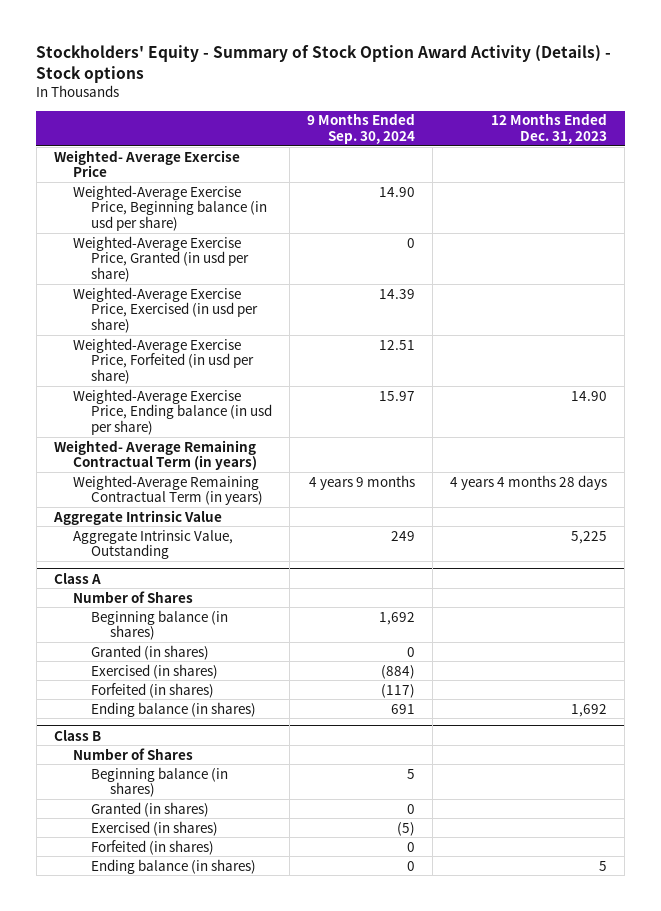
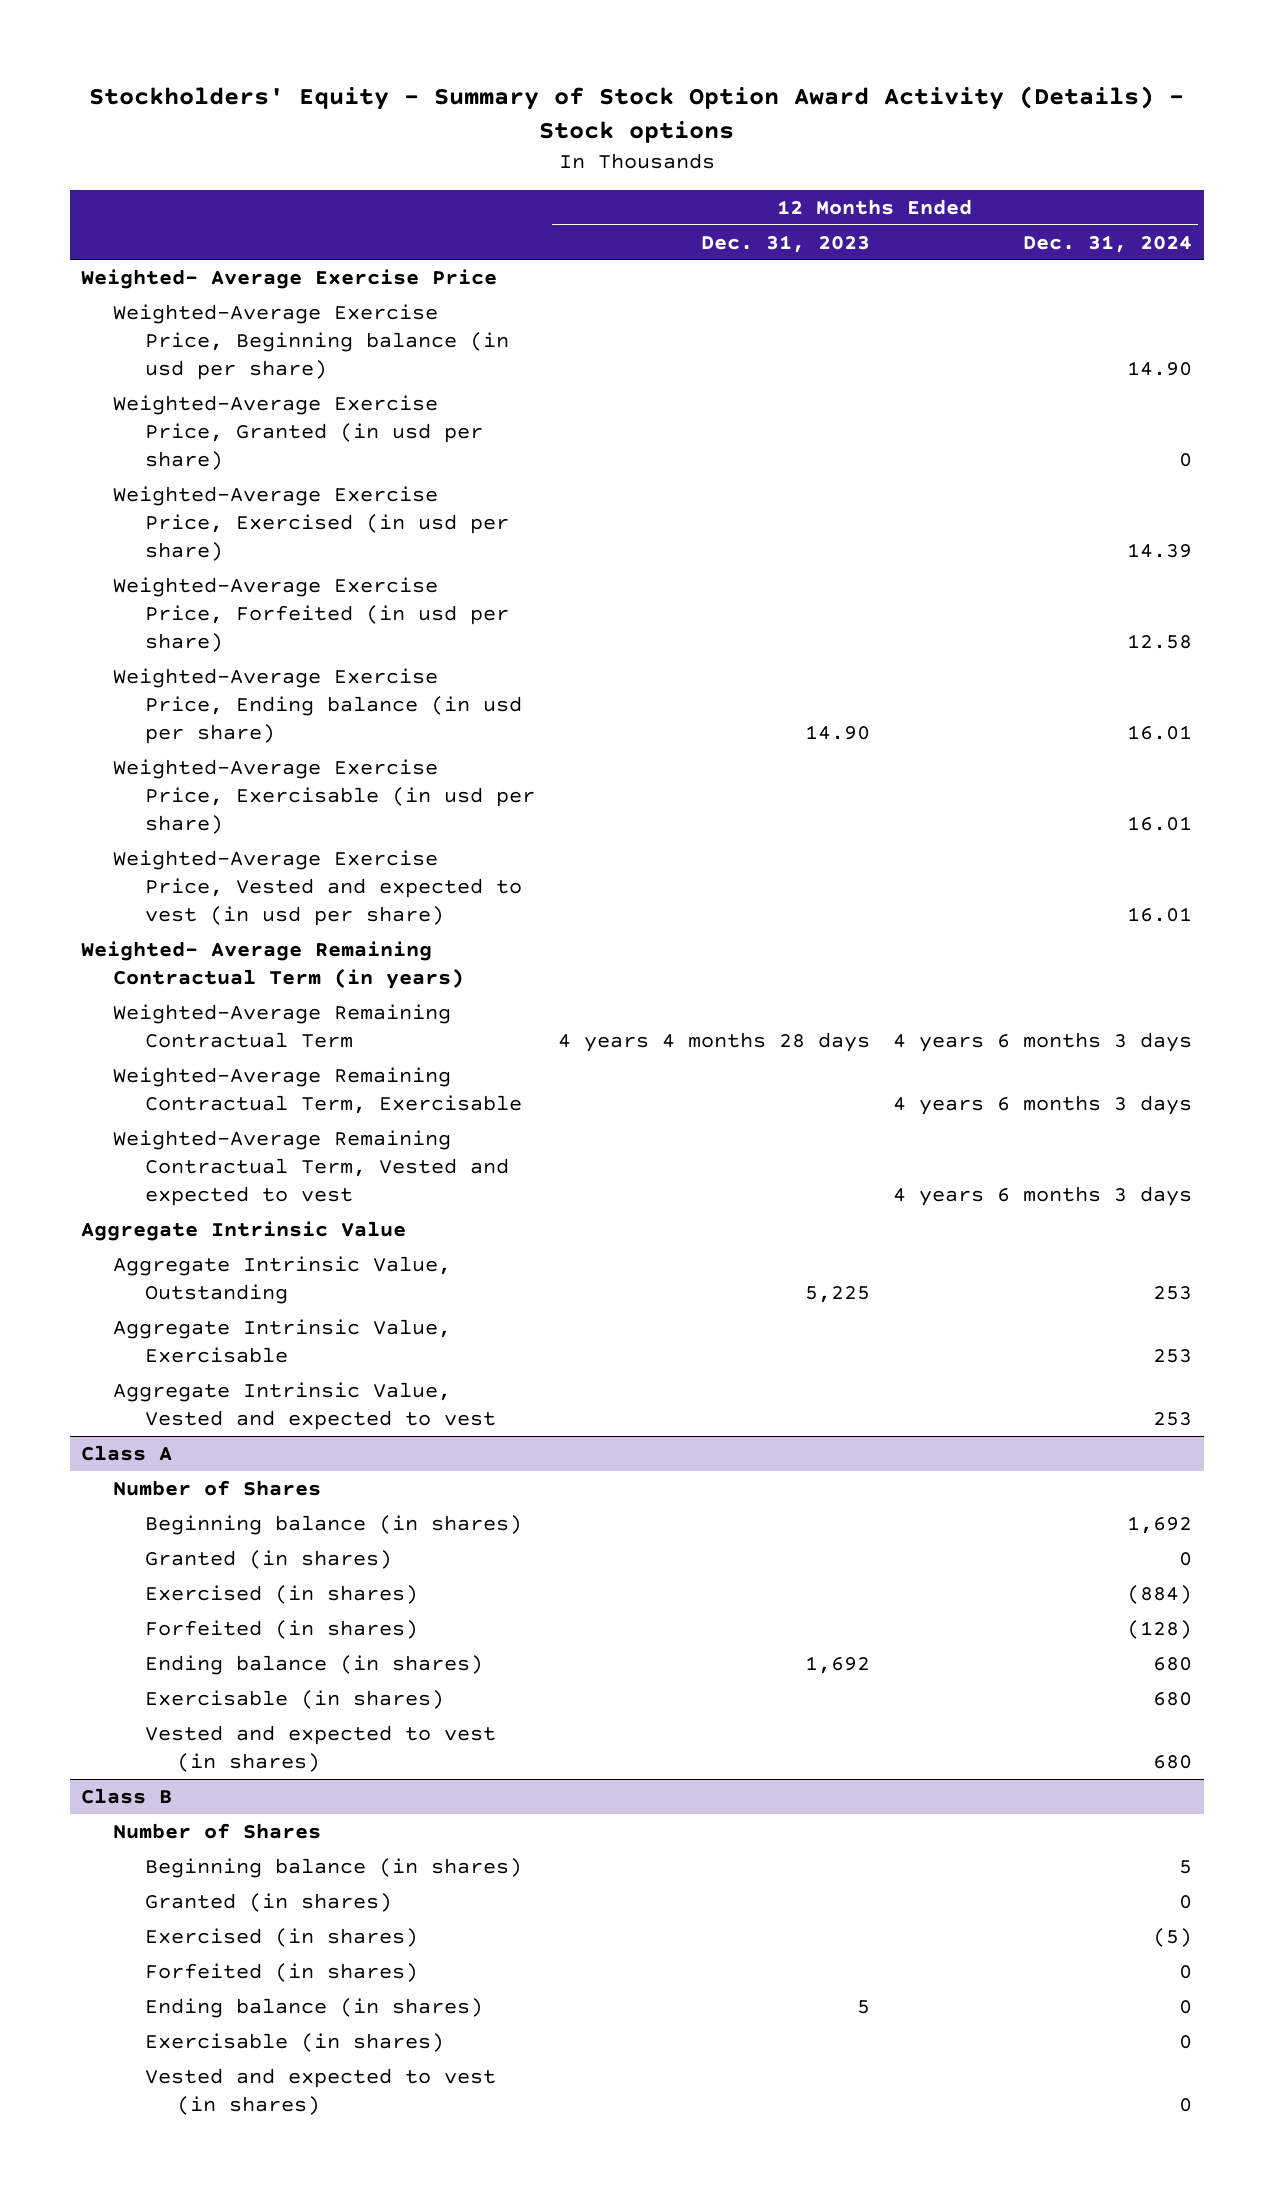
- | 9 Months Ended Sep. 30, 2024 | 12 Months Ended Dec. 31, 2023
+ | 12 Months Ended Dec. 31, 2023 | 12 Months Ended Dec. 31, 2024
+ Weighted-Average Exercise Price, Exercisable (in usd per share) | | 16.01
+ Weighted-Average Exercise Price, Vested and expected to vest (in usd per share) | | 16.01
- Weighted-Average Remaining Contractual Term (in years) | 4 years 9 months | 4 years 4 months 28 days
+ Weighted-Average Remaining Contractual Term | 4 years 4 months 28 days | 4 years 6 months 3 days
+ Weighted-Average Remaining Contractual Term, Exercisable | | 4 years 6 months 3 days
+ Weighted-Average Remaining Contractual Term, Vested and expected to vest | | 4 years 6 months 3 days
+ Aggregate Intrinsic Value, Exercisable | | 253
+ Aggregate Intrinsic Value, Vested and expected to vest | | 253
@ Class A
+ Exercisable (in shares) | | 680
+ Vested and expected to vest (in shares) | | 680
@ Class B
+ Exercisable (in shares) | | 0
+ Vested and expected to vest (in shares) | | 0

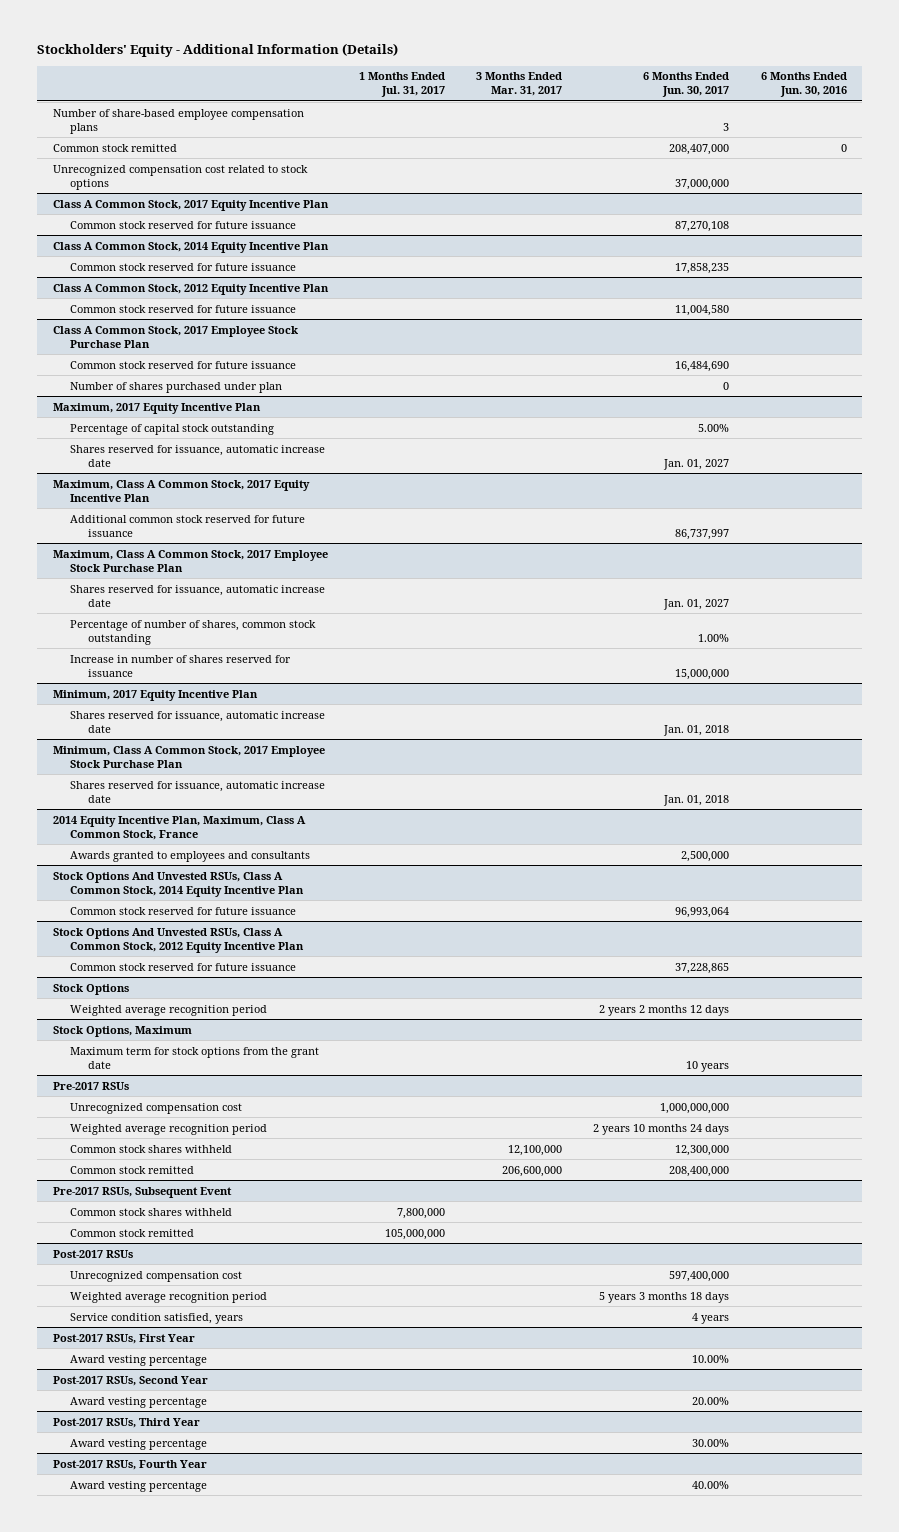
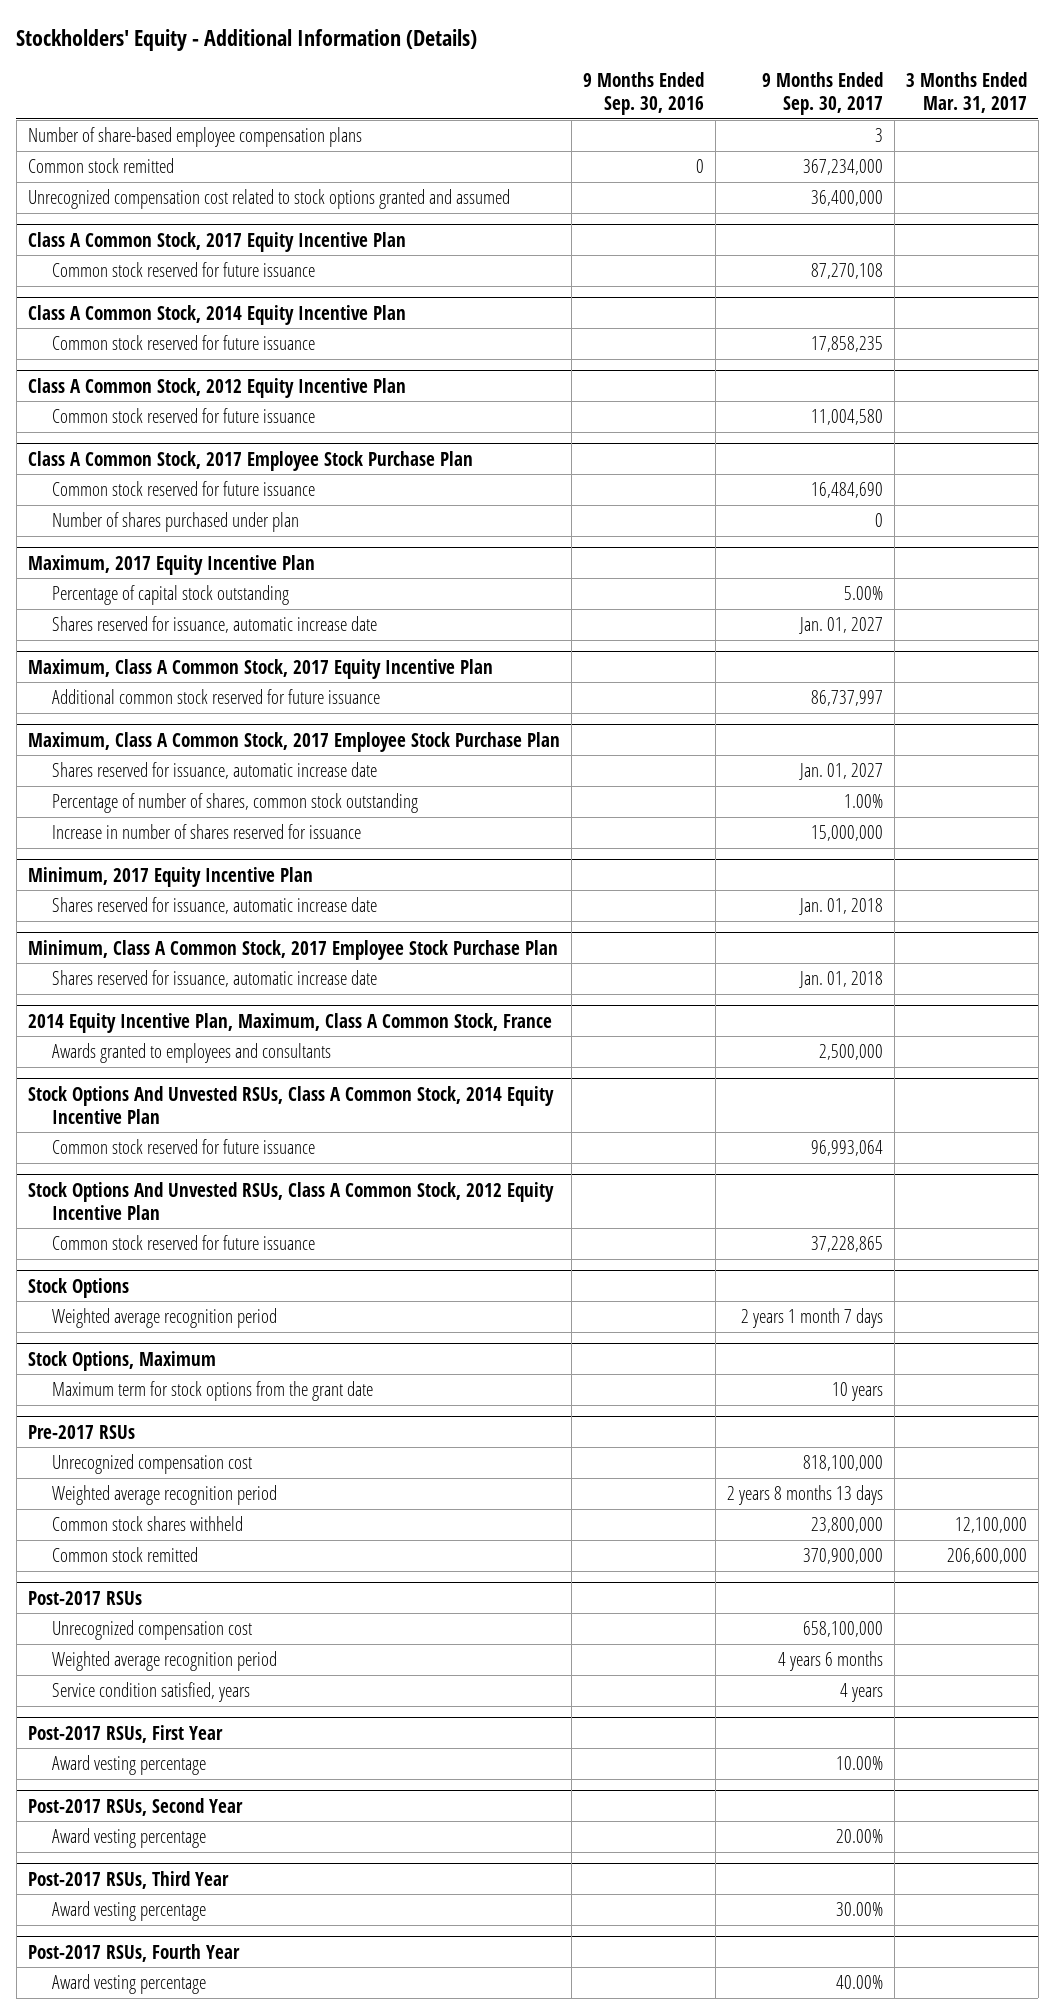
- | 1 Months Ended Jul. 31, 2017 | 3 Months Ended Mar. 31, 2017 | 6 Months Ended Jun. 30, 2017 | 6 Months Ended Jun. 30, 2016
+ | 9 Months Ended Sep. 30, 2016 | 9 Months Ended Sep. 30, 2017 | 3 Months Ended Mar. 31, 2017
- Unrecognized compensation cost related to stock options | | | 37,000,000 |
+ Unrecognized compensation cost related to stock options granted and assumed | | 36,400,000 |
- Pre-2017 RSUs, Subsequent Event
- Common stock shares withheld | 7,800,000 | | |
- Common stock remitted | 105,000,000 | | |

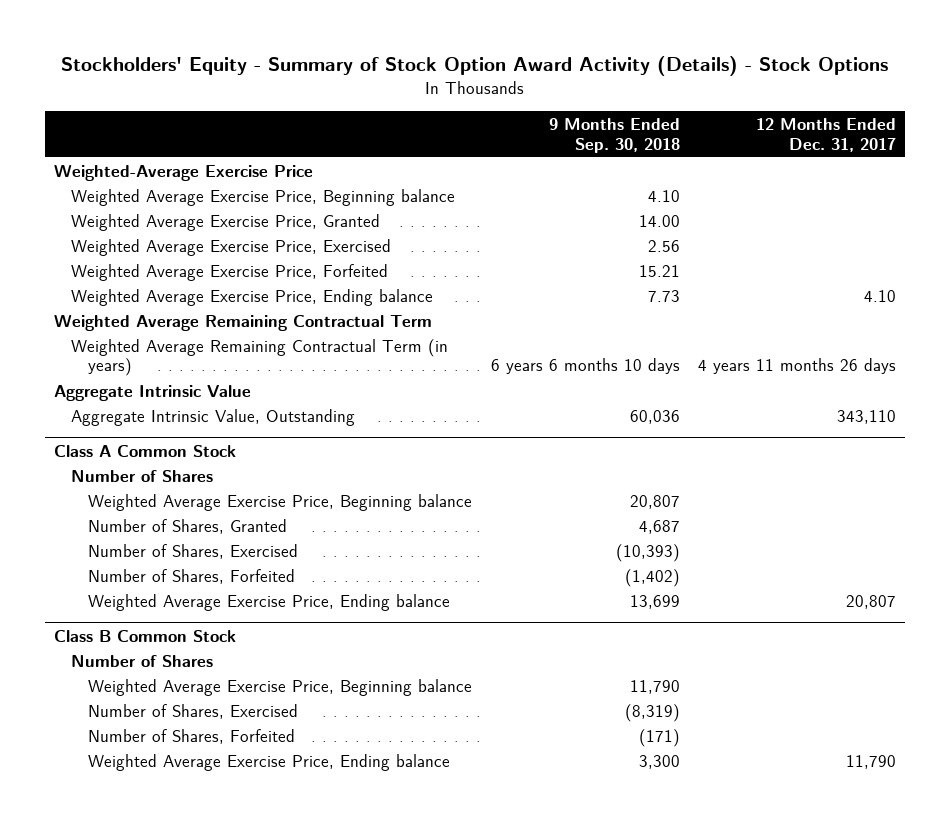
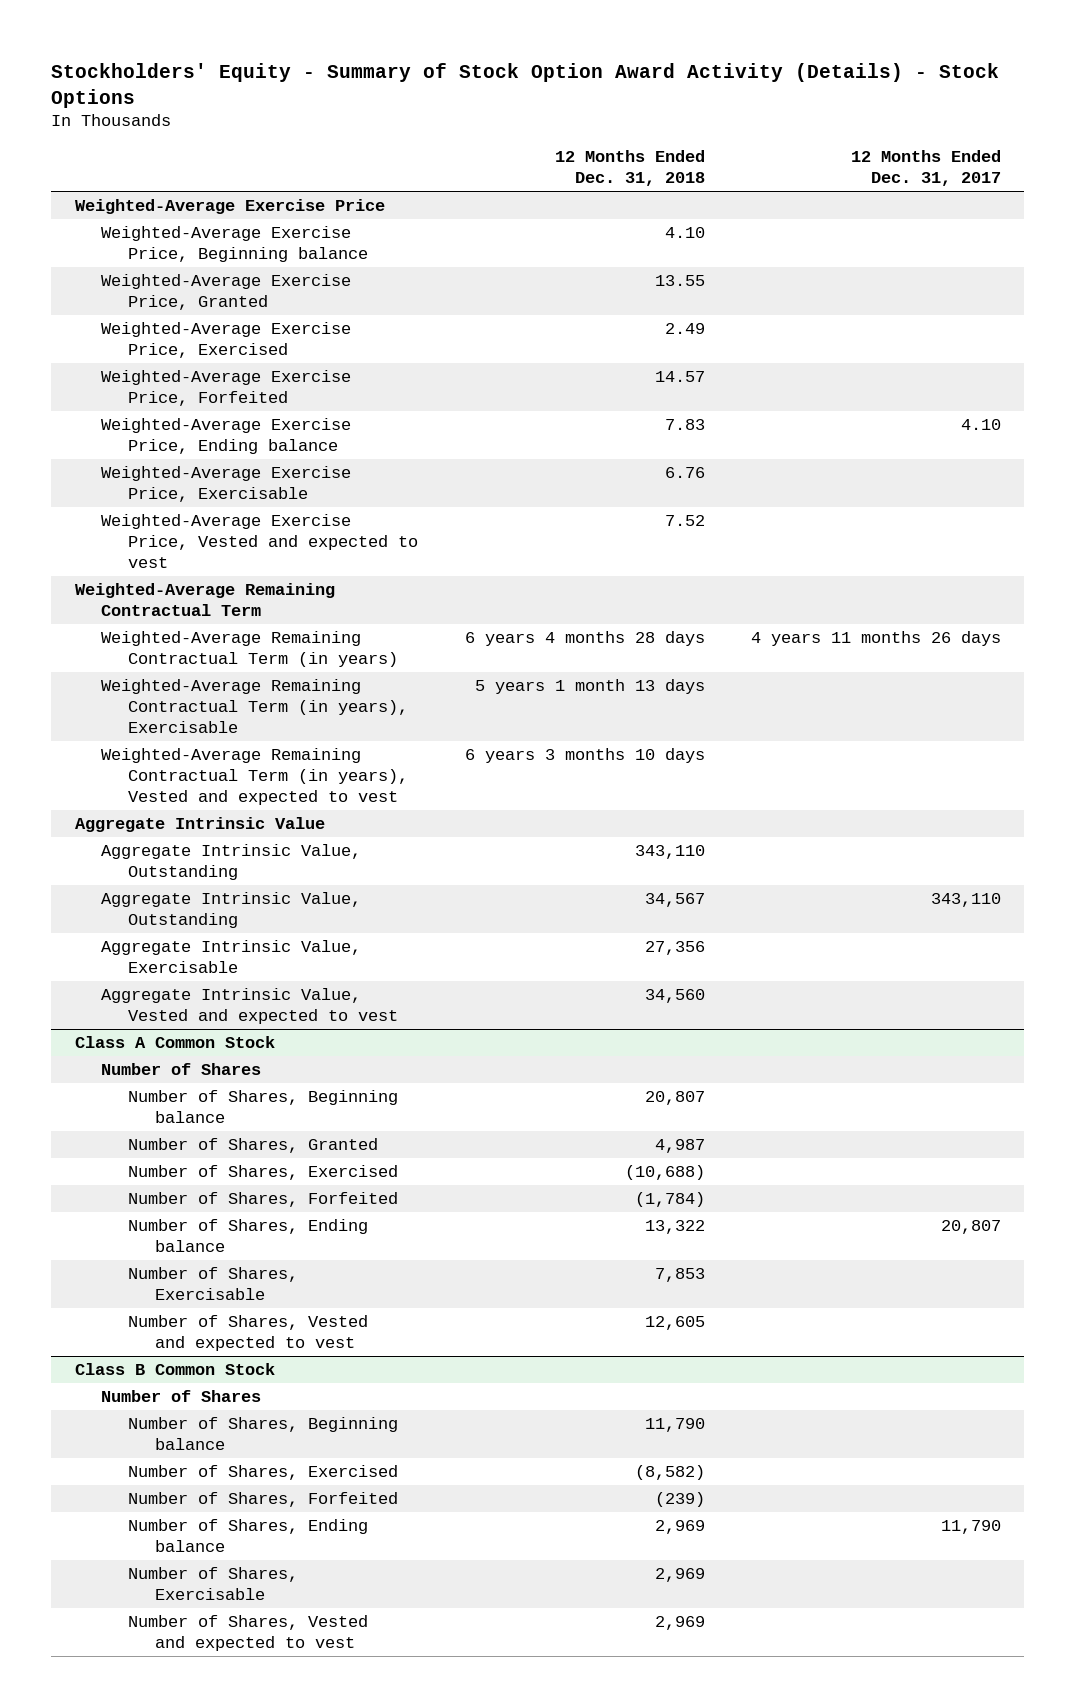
- | 9 Months Ended Sep. 30, 2018 | 12 Months Ended Dec. 31, 2017
+ | 12 Months Ended Dec. 31, 2018 | 12 Months Ended Dec. 31, 2017
- Weighted Average Exercise Price, Beginning balance | 4.10 |
- Weighted Average Exercise Price, Granted | 14.00 |
- Weighted Average Exercise Price, Exercised | 2.56 |
- Weighted Average Exercise Price, Forfeited | 15.21 |
- Weighted Average Exercise Price, Ending balance | 7.73 | 4.10
- Weighted Average Remaining Contractual Term
- Weighted Average Remaining Contractual Term (in years) | 6 years 6 months 10 days | 4 years 11 months 26 days
+ Weighted-Average Exercise Price, Beginning balance | 4.10 |
+ Weighted-Average Exercise Price, Granted | 13.55 |
+ Weighted-Average Exercise Price, Exercised | 2.49 |
+ Weighted-Average Exercise Price, Forfeited | 14.57 |
+ Weighted-Average Exercise Price, Ending balance | 7.83 | 4.10
+ Weighted-Average Exercise Price, Exercisable | 6.76 |
+ Weighted-Average Exercise Price, Vested and expected to vest | 7.52 |
+ Weighted-Average Remaining Contractual Term
+ Weighted-Average Remaining Contractual Term (in years) | 6 years 4 months 28 days | 4 years 11 months 26 days
+ Weighted-Average Remaining Contractual Term (in years), Exercisable | 5 years 1 month 13 days |
+ Weighted-Average Remaining Contractual Term (in years), Vested and expected to vest | 6 years 3 months 10 days |
+ Aggregate Intrinsic Value, Outstanding | 343,110 |
+ Aggregate Intrinsic Value, Exercisable | 27,356 |
+ Aggregate Intrinsic Value, Vested and expected to vest | 34,560 |
@ Class A Common Stock
- Weighted Average Exercise Price, Beginning balance | 20,807 |
+ Number of Shares, Beginning balance | 20,807 |
- Weighted Average Exercise Price, Ending balance | 13,699 | 20,807
+ Number of Shares, Ending balance | 13,322 | 20,807
+ Number of Shares, Exercisable | 7,853 |
+ Number of Shares, Vested and expected to vest | 12,605 |
@ Class B Common Stock
- Weighted Average Exercise Price, Beginning balance | 11,790 |
+ Number of Shares, Beginning balance | 11,790 |
- Weighted Average Exercise Price, Ending balance | 3,300 | 11,790
+ Number of Shares, Ending balance | 2,969 | 11,790
+ Number of Shares, Exercisable | 2,969 |
+ Number of Shares, Vested and expected to vest | 2,969 |

